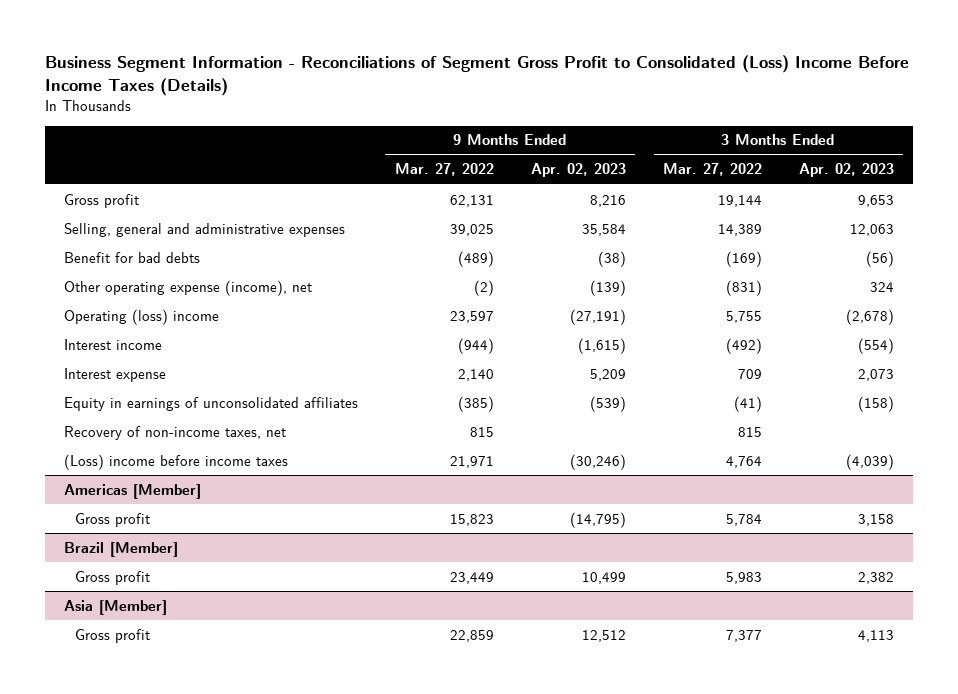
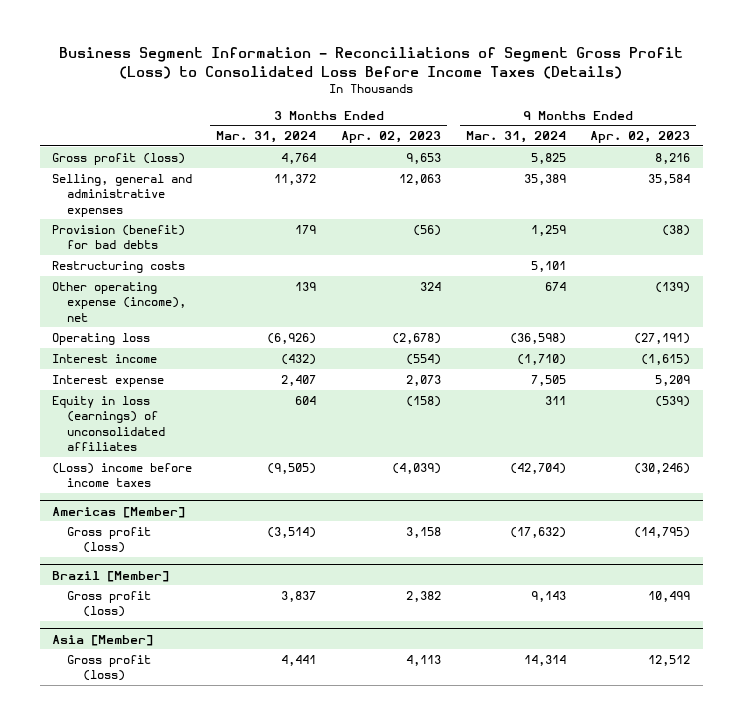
- Business Segment Information - Reconciliations of Segment Gross Profit to Consolidated (Loss) Income Before Income Taxes (Details)
+ Business Segment Information - Reconciliations of Segment Gross Profit (Loss) to Consolidated Loss Before Income Taxes (Details)
- | 9 Months Ended Mar. 27, 2022 | 9 Months Ended Apr. 02, 2023 | 3 Months Ended Mar. 27, 2022 | 3 Months Ended Apr. 02, 2023
+ | 3 Months Ended Mar. 31, 2024 | 3 Months Ended Apr. 02, 2023 | 9 Months Ended Mar. 31, 2024 | 9 Months Ended Apr. 02, 2023
- Gross profit | 62,131 | 8,216 | 19,144 | 9,653
+ Gross profit (loss) | 4,764 | 9,653 | 5,825 | 8,216
- Benefit for bad debts | (489) | (38) | (169) | (56)
+ Provision (benefit) for bad debts | 179 | (56) | 1,259 | (38)
+ Restructuring costs | | | 5,101 |
- Operating (loss) income | 23,597 | (27,191) | 5,755 | (2,678)
+ Operating loss | (6,926) | (2,678) | (36,598) | (27,191)
- Equity in earnings of unconsolidated affiliates | (385) | (539) | (41) | (158)
- Recovery of non-income taxes, net | 815 | | 815 |
+ Equity in loss (earnings) of unconsolidated affiliates | 604 | (158) | 311 | (539)
@ Americas [Member]
- Gross profit | 15,823 | (14,795) | 5,784 | 3,158
+ Gross profit (loss) | (3,514) | 3,158 | (17,632) | (14,795)
@ Brazil [Member]
- Gross profit | 23,449 | 10,499 | 5,983 | 2,382
+ Gross profit (loss) | 3,837 | 2,382 | 9,143 | 10,499
@ Asia [Member]
- Gross profit | 22,859 | 12,512 | 7,377 | 4,113
+ Gross profit (loss) | 4,441 | 4,113 | 14,314 | 12,512

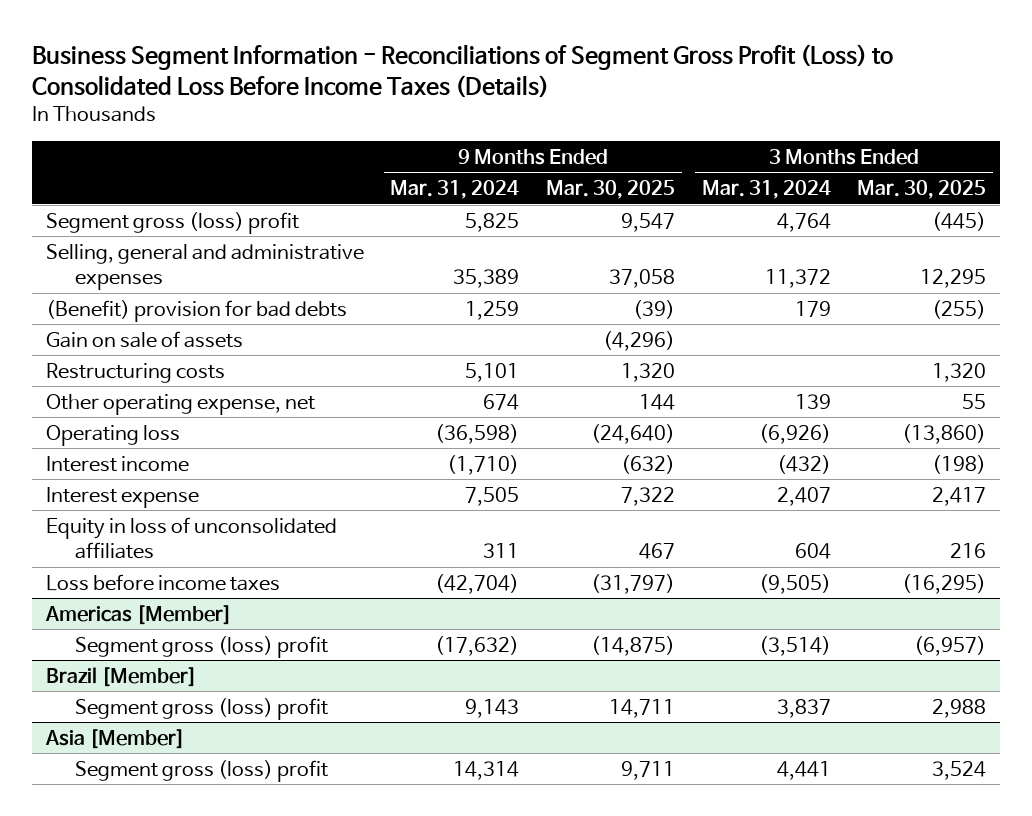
- | 3 Months Ended Mar. 31, 2024 | 3 Months Ended Apr. 02, 2023 | 9 Months Ended Mar. 31, 2024 | 9 Months Ended Apr. 02, 2023
+ | 9 Months Ended Mar. 31, 2024 | 9 Months Ended Mar. 30, 2025 | 3 Months Ended Mar. 31, 2024 | 3 Months Ended Mar. 30, 2025
- Gross profit (loss) | 4,764 | 9,653 | 5,825 | 8,216
+ Segment gross (loss) profit | 5,825 | 9,547 | 4,764 | (445)
- Provision (benefit) for bad debts | 179 | (56) | 1,259 | (38)
+ (Benefit) provision for bad debts | 1,259 | (39) | 179 | (255)
+ Gain on sale of assets | | (4,296) | |
- Other operating expense (income), net | 139 | 324 | 674 | (139)
+ Other operating expense, net | 674 | 144 | 139 | 55
- Equity in loss (earnings) of unconsolidated affiliates | 604 | (158) | 311 | (539)
- (Loss) income before income taxes | (9,505) | (4,039) | (42,704) | (30,246)
+ Equity in loss of unconsolidated affiliates | 311 | 467 | 604 | 216
+ Loss before income taxes | (42,704) | (31,797) | (9,505) | (16,295)
@ Americas [Member]
- Gross profit (loss) | (3,514) | 3,158 | (17,632) | (14,795)
+ Segment gross (loss) profit | (17,632) | (14,875) | (3,514) | (6,957)
@ Brazil [Member]
- Gross profit (loss) | 3,837 | 2,382 | 9,143 | 10,499
+ Segment gross (loss) profit | 9,143 | 14,711 | 3,837 | 2,988
@ Asia [Member]
- Gross profit (loss) | 4,441 | 4,113 | 14,314 | 12,512
+ Segment gross (loss) profit | 14,314 | 9,711 | 4,441 | 3,524

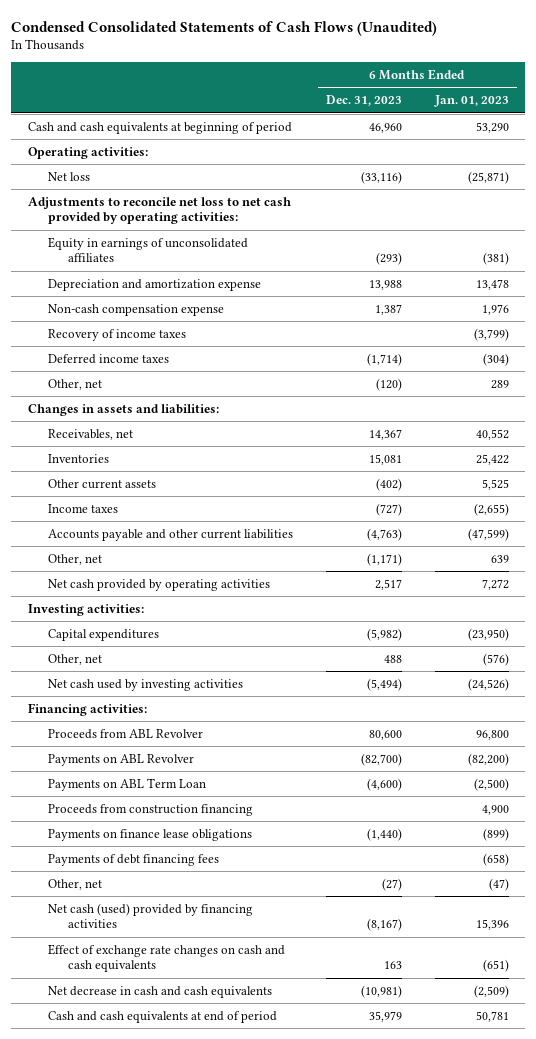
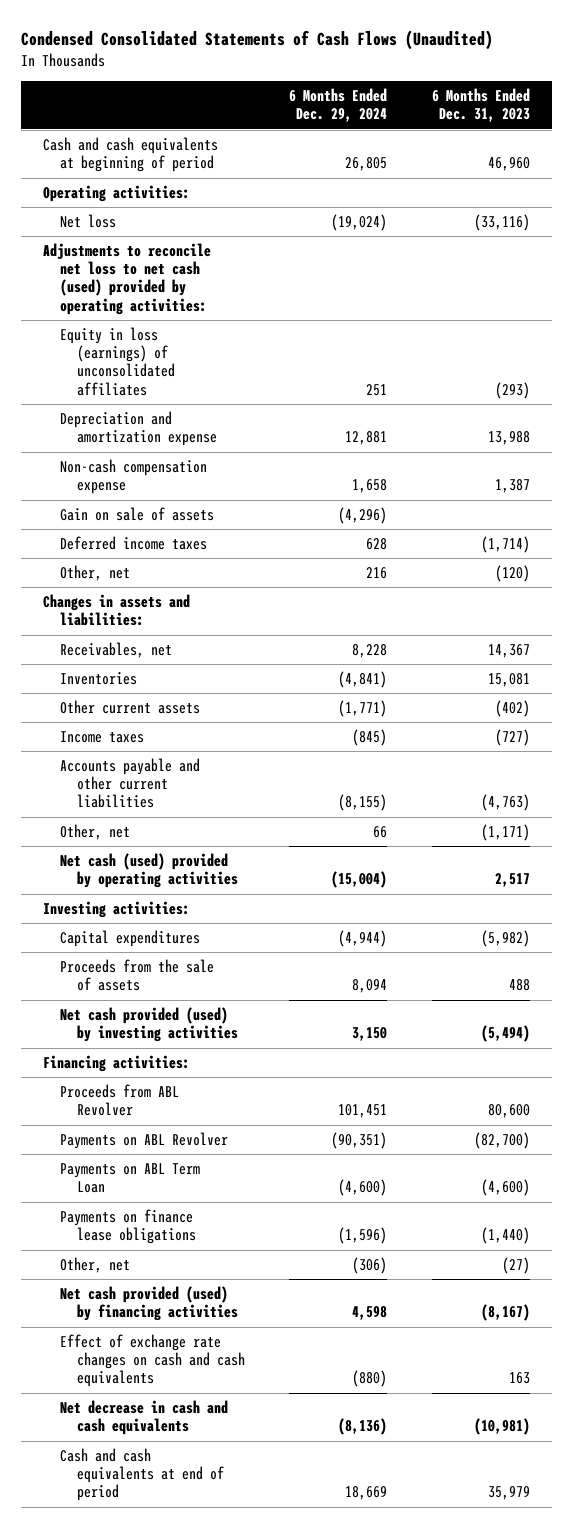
- | 6 Months Ended Dec. 31, 2023 | 6 Months Ended Jan. 01, 2023
+ | 6 Months Ended Dec. 29, 2024 | 6 Months Ended Dec. 31, 2023
- Adjustments to reconcile net loss to net cash provided by operating activities:
- Equity in earnings of unconsolidated affiliates | (293) | (381)
+ Adjustments to reconcile net loss to net cash (used) provided by operating activities:
+ Equity in loss (earnings) of unconsolidated affiliates | 251 | (293)
- Recovery of income taxes | | (3,799)
+ Gain on sale of assets | (4,296) |
- Net cash provided by operating activities | 2,517 | 7,272
+ Net cash (used) provided by operating activities | (15,004) | 2,517
- Other, net | 488 | (576)
- Net cash used by investing activities | (5,494) | (24,526)
+ Proceeds from the sale of assets | 8,094 | 488
+ Net cash provided (used) by investing activities | 3,150 | (5,494)
- Proceeds from construction financing | | 4,900
- Payments of debt financing fees | | (658)
- Net cash (used) provided by financing activities | (8,167) | 15,396
+ Net cash provided (used) by financing activities | 4,598 | (8,167)

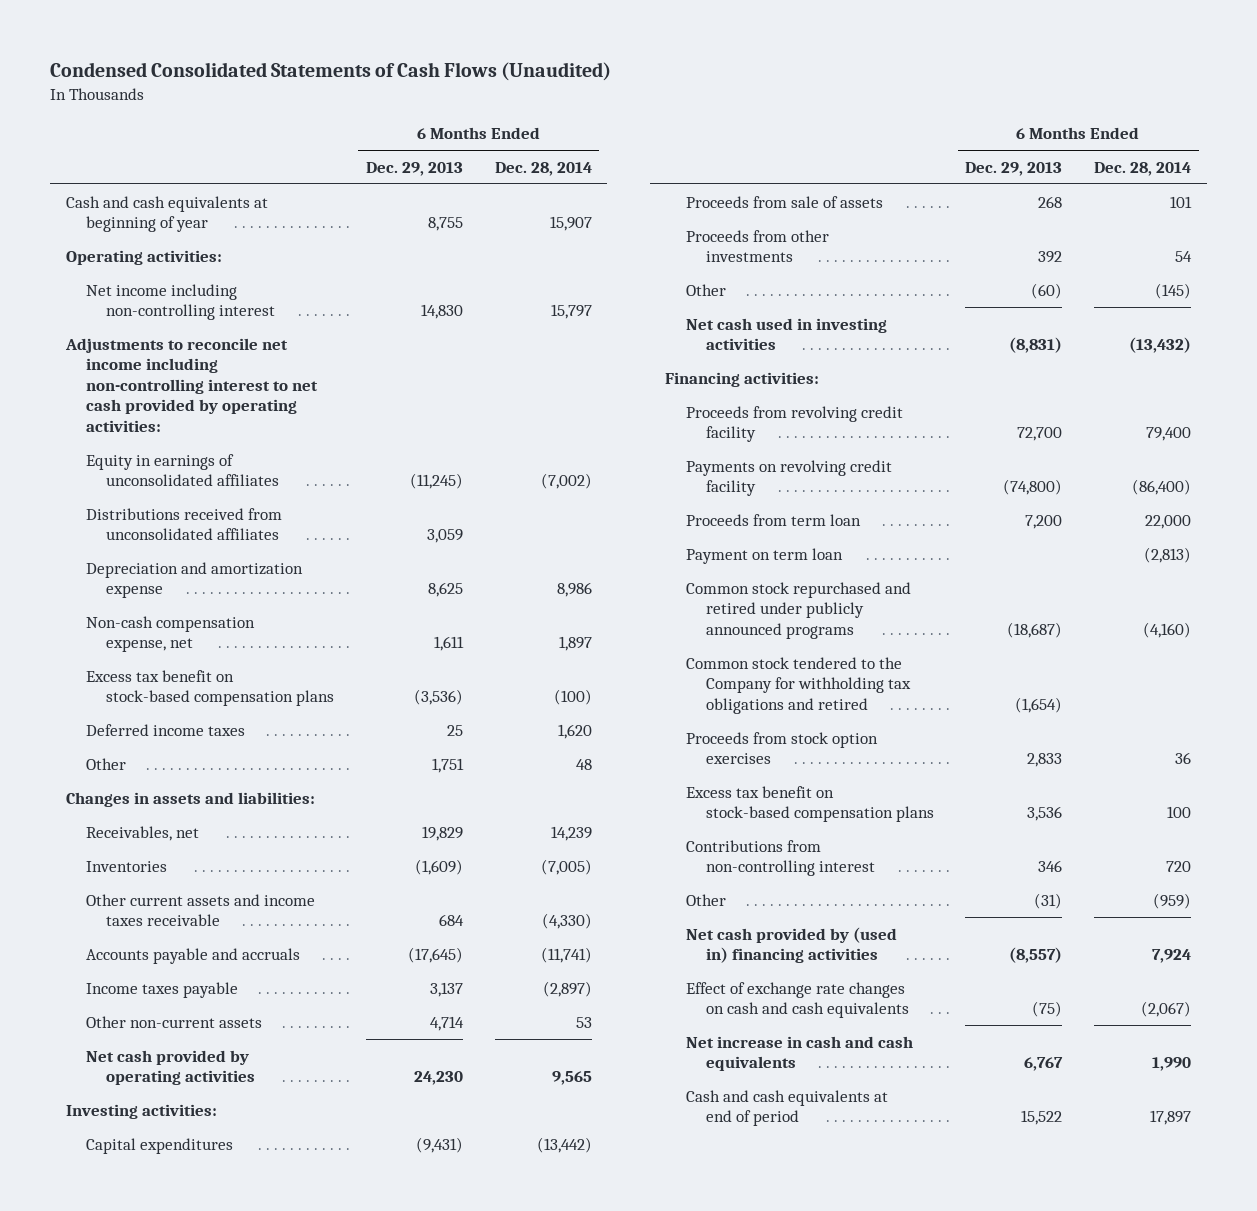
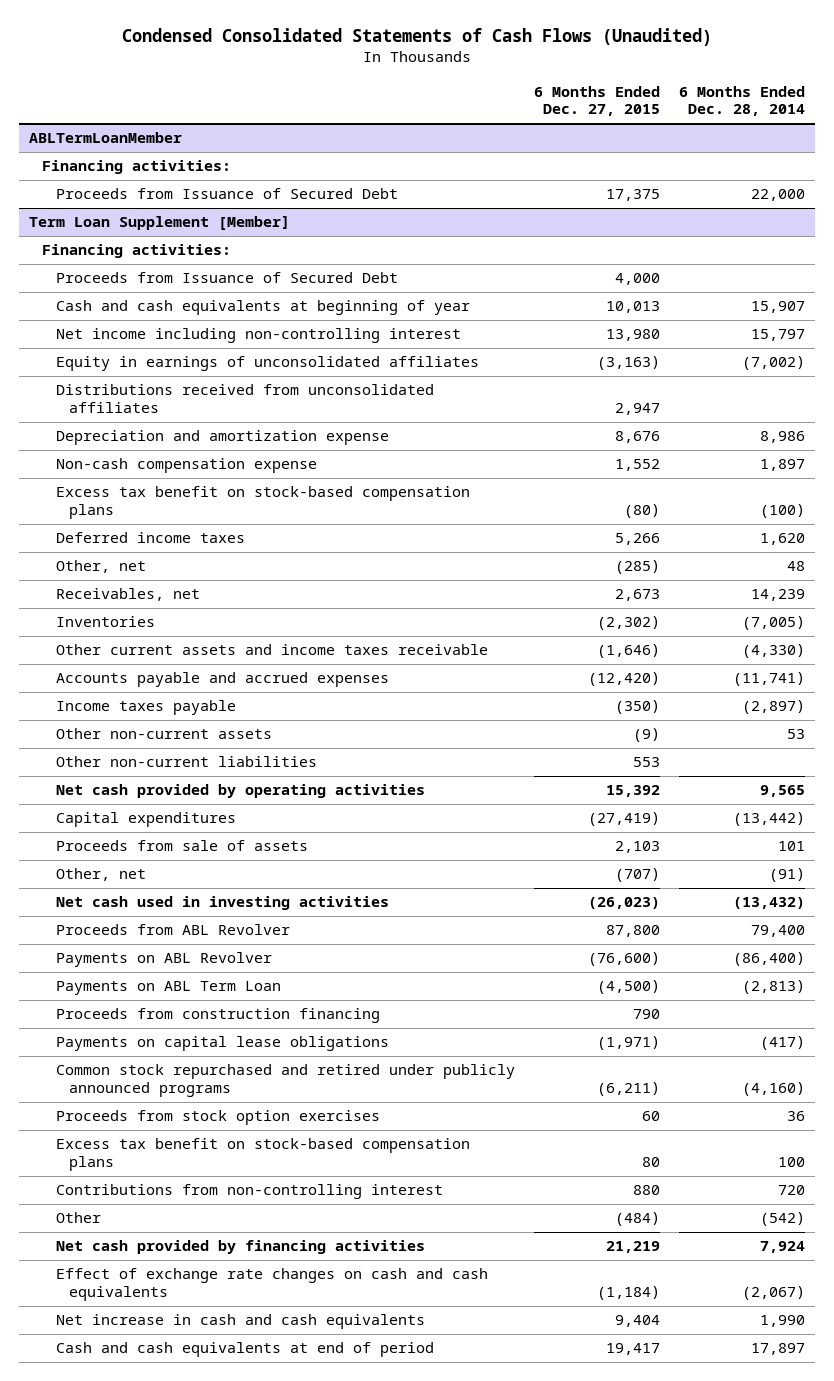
- | 6 Months Ended Dec. 29, 2013 | 6 Months Ended Dec. 28, 2014
+ | 6 Months Ended Dec. 27, 2015 | 6 Months Ended Dec. 28, 2014
+ ABLTermLoanMember
+ Financing activities:
+ Proceeds from Issuance of Secured Debt | 17,375 | 22,000
+ Term Loan Supplement [Member]
+ Financing activities:
+ Proceeds from Issuance of Secured Debt | 4,000 |
- Operating activities:
- Adjustments to reconcile net income including non-controlling interest to net cash provided by operating activities:
- Non-cash compensation expense, net | 1,611 | 1,897
+ Non-cash compensation expense | 1,552 | 1,897
- Other | 1,751 | 48
- Changes in assets and liabilities:
+ Other, net | (285) | 48
- Accounts payable and accruals | (17,645) | (11,741)
+ Accounts payable and accrued expenses | (12,420) | (11,741)
+ Other non-current liabilities | 553 |
- Investing activities:
- Proceeds from other investments | 392 | 54
- Other | (60) | (145)
+ Other, net | (707) | (91)
- Financing activities:
- Proceeds from revolving credit facility | 72,700 | 79,400
- Payments on revolving credit facility | (74,800) | (86,400)
- Proceeds from term loan | 7,200 | 22,000
- Payment on term loan | | (2,813)
+ Proceeds from ABL Revolver | 87,800 | 79,400
+ Payments on ABL Revolver | (76,600) | (86,400)
+ Payments on ABL Term Loan | (4,500) | (2,813)
+ Proceeds from construction financing | 790 |
+ Payments on capital lease obligations | (1,971) | (417)
- Common stock tendered to the Company for withholding tax obligations and retired | (1,654) |
- Other | (31) | (959)
- Net cash provided by (used in) financing activities | (8,557) | 7,924
+ Other | (484) | (542)
+ Net cash provided by financing activities | 21,219 | 7,924

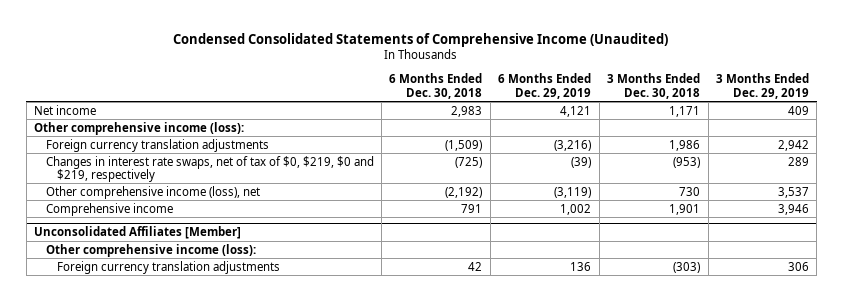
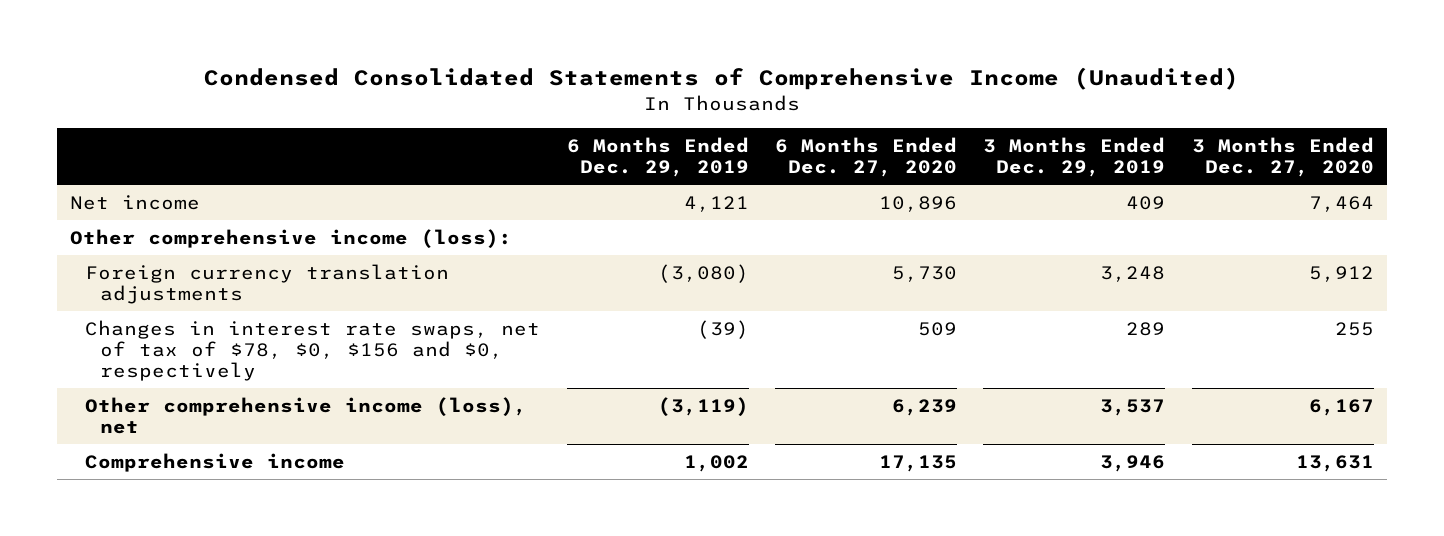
- | 6 Months Ended Dec. 30, 2018 | 6 Months Ended Dec. 29, 2019 | 3 Months Ended Dec. 30, 2018 | 3 Months Ended Dec. 29, 2019
+ | 6 Months Ended Dec. 29, 2019 | 6 Months Ended Dec. 27, 2020 | 3 Months Ended Dec. 29, 2019 | 3 Months Ended Dec. 27, 2020
- Foreign currency translation adjustments | (1,509) | (3,216) | 1,986 | 2,942
- Changes in interest rate swaps, net of tax of $0, $219, $0 and $219, respectively | (725) | (39) | (953) | 289
+ Foreign currency translation adjustments | (3,080) | 5,730 | 3,248 | 5,912
+ Changes in interest rate swaps, net of tax of $78, $0, $156 and $0, respectively | (39) | 509 | 289 | 255
- Unconsolidated Affiliates [Member]
- Other comprehensive income (loss):
- Foreign currency translation adjustments | 42 | 136 | (303) | 306

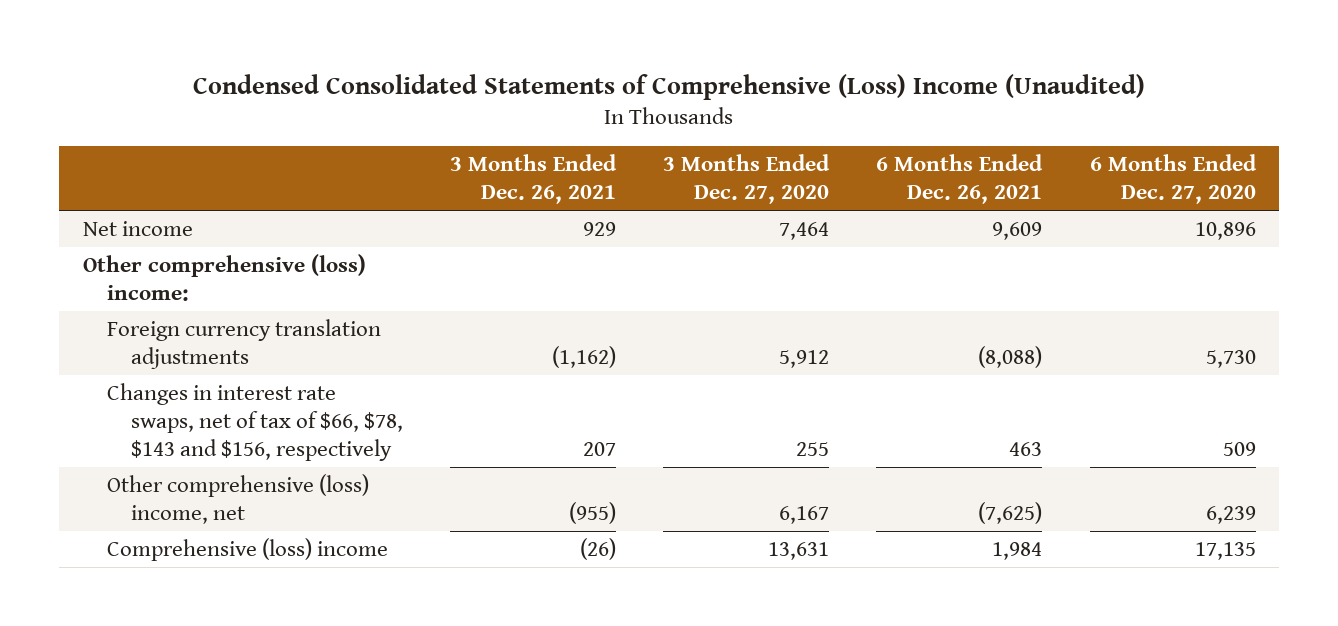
- Condensed Consolidated Statements of Comprehensive Income (Unaudited)
+ Condensed Consolidated Statements of Comprehensive (Loss) Income (Unaudited)
- | 6 Months Ended Dec. 29, 2019 | 6 Months Ended Dec. 27, 2020 | 3 Months Ended Dec. 29, 2019 | 3 Months Ended Dec. 27, 2020
+ | 3 Months Ended Dec. 26, 2021 | 3 Months Ended Dec. 27, 2020 | 6 Months Ended Dec. 26, 2021 | 6 Months Ended Dec. 27, 2020
- Other comprehensive income (loss):
+ Other comprehensive (loss) income:
- Changes in interest rate swaps, net of tax of $78, $0, $156 and $0, respectively | (39) | 509 | 289 | 255
- Other comprehensive income (loss), net | (3,119) | 6,239 | 3,537 | 6,167
- Comprehensive income | 1,002 | 17,135 | 3,946 | 13,631
+ Changes in interest rate swaps, net of tax of $66, $78, $143 and $156, respectively | 207 | 255 | 463 | 509
+ Other comprehensive (loss) income, net | (955) | 6,167 | (7,625) | 6,239
+ Comprehensive (loss) income | (26) | 13,631 | 1,984 | 17,135

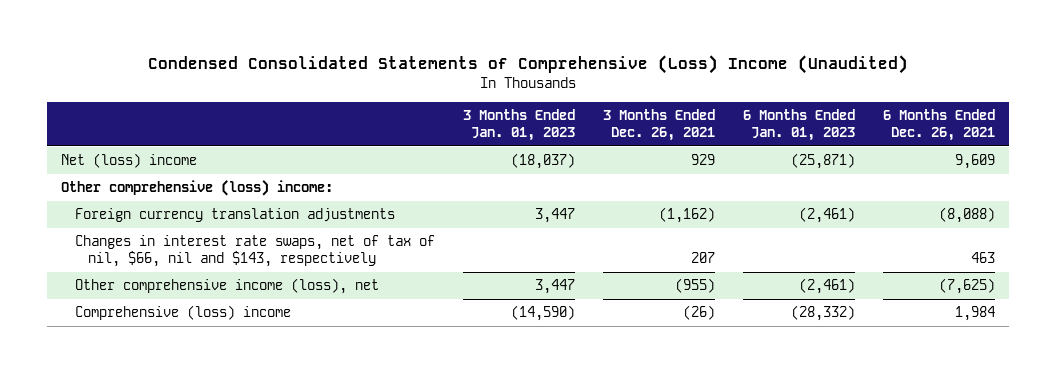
- | 3 Months Ended Dec. 26, 2021 | 3 Months Ended Dec. 27, 2020 | 6 Months Ended Dec. 26, 2021 | 6 Months Ended Dec. 27, 2020
+ | 3 Months Ended Jan. 01, 2023 | 3 Months Ended Dec. 26, 2021 | 6 Months Ended Jan. 01, 2023 | 6 Months Ended Dec. 26, 2021
- Net income | 929 | 7,464 | 9,609 | 10,896
+ Net (loss) income | (18,037) | 929 | (25,871) | 9,609
- Changes in interest rate swaps, net of tax of $66, $78, $143 and $156, respectively | 207 | 255 | 463 | 509
- Other comprehensive (loss) income, net | (955) | 6,167 | (7,625) | 6,239
+ Changes in interest rate swaps, net of tax of nil, $66, nil and $143, respectively | | 207 | | 463
+ Other comprehensive income (loss), net | 3,447 | (955) | (2,461) | (7,625)

